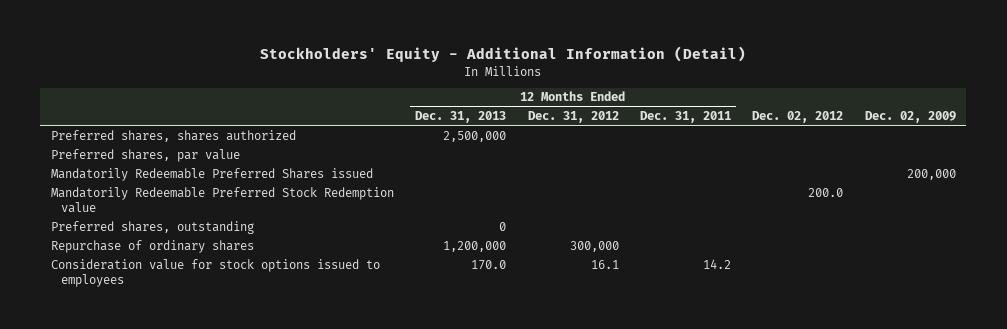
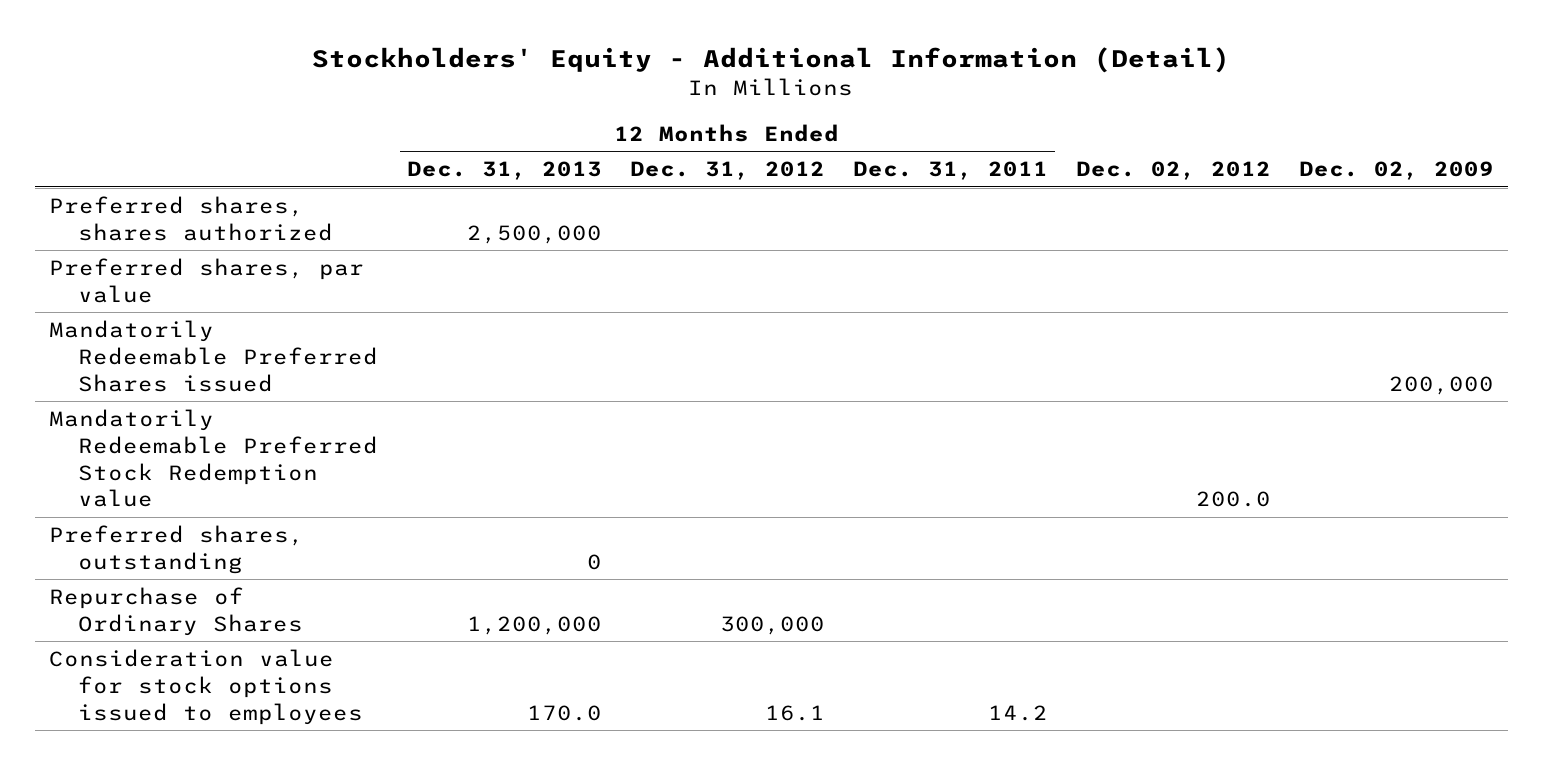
- Repurchase of ordinary shares | 1,200,000 | 300,000 | | |
+ Repurchase of Ordinary Shares | 1,200,000 | 300,000 | | |

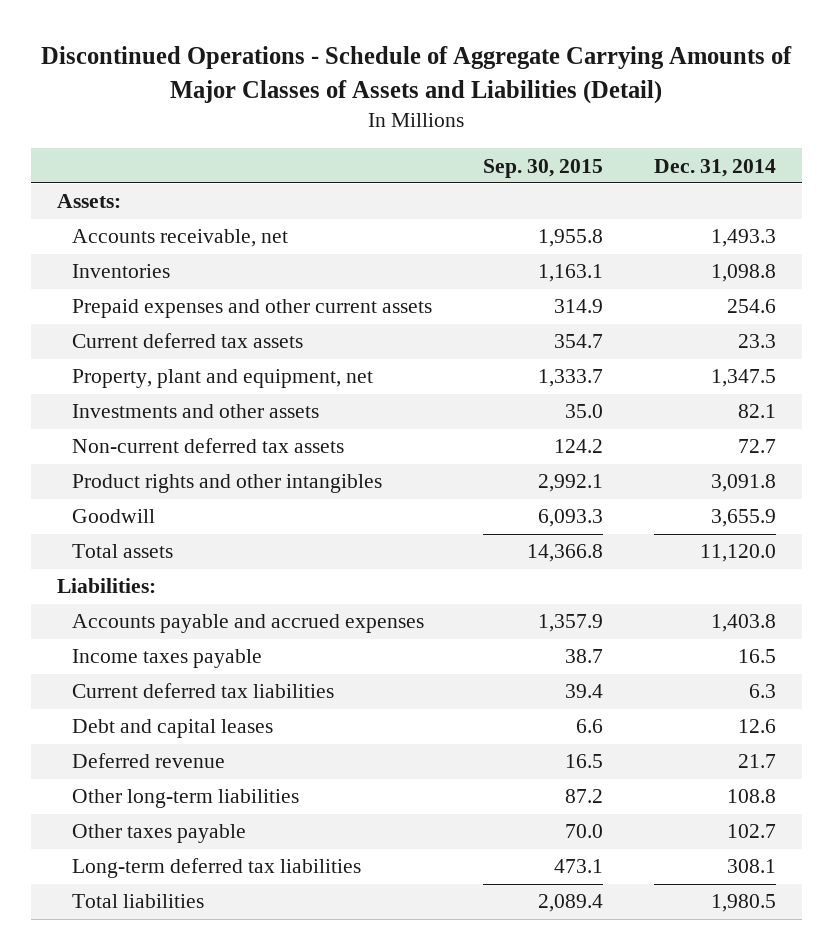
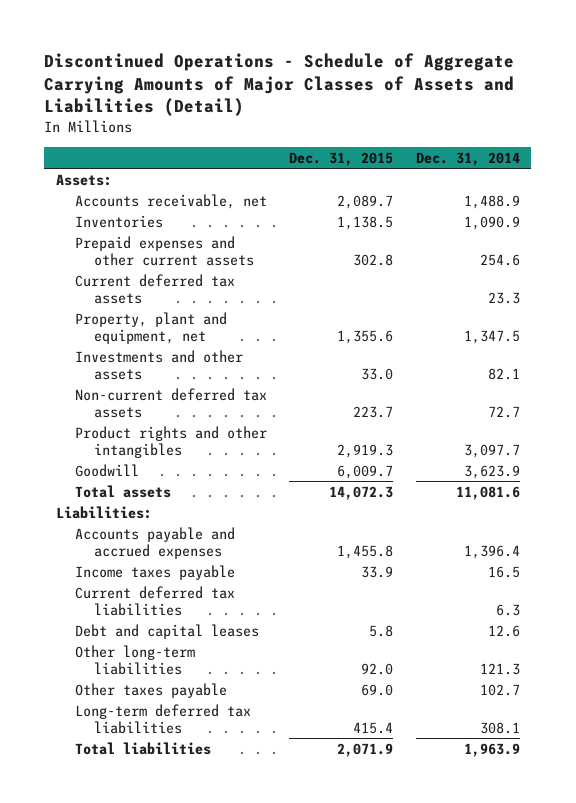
- | Sep. 30, 2015 | Dec. 31, 2014
+ | Dec. 31, 2015 | Dec. 31, 2014
- Accounts receivable, net | 1,955.8 | 1,493.3
- Inventories | 1,163.1 | 1,098.8
+ Accounts receivable, net | 2,089.7 | 1,488.9
+ Inventories | 1,138.5 | 1,090.9
- Product rights and other intangibles | 2,992.1 | 3,091.8
- Goodwill | 6,093.3 | 3,655.9
- Total assets | 14,366.8 | 11,120.0
+ Product rights and other intangibles | 2,919.3 | 3,097.7
+ Goodwill | 6,009.7 | 3,623.9
+ Total assets | 14,072.3 | 11,081.6
- Accounts payable and accrued expenses | 1,357.9 | 1,403.8
+ Accounts payable and accrued expenses | 1,455.8 | 1,396.4
- Deferred revenue | 16.5 | 21.7
- Other long-term liabilities | 87.2 | 108.8
+ Other long-term liabilities | 92.0 | 121.3
- Total liabilities | 2,089.4 | 1,980.5
+ Total liabilities | 2,071.9 | 1,963.9

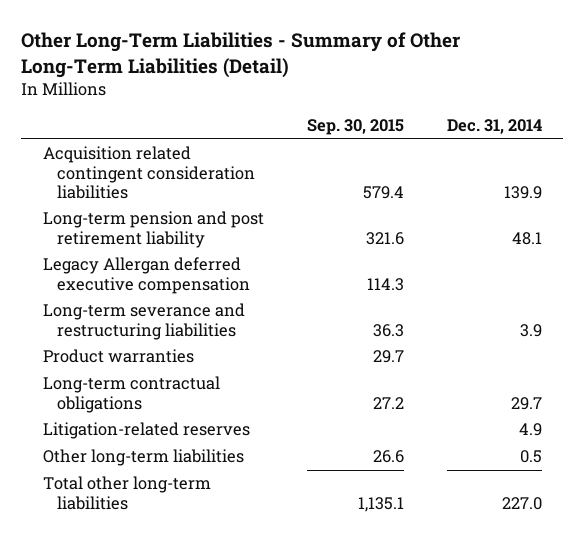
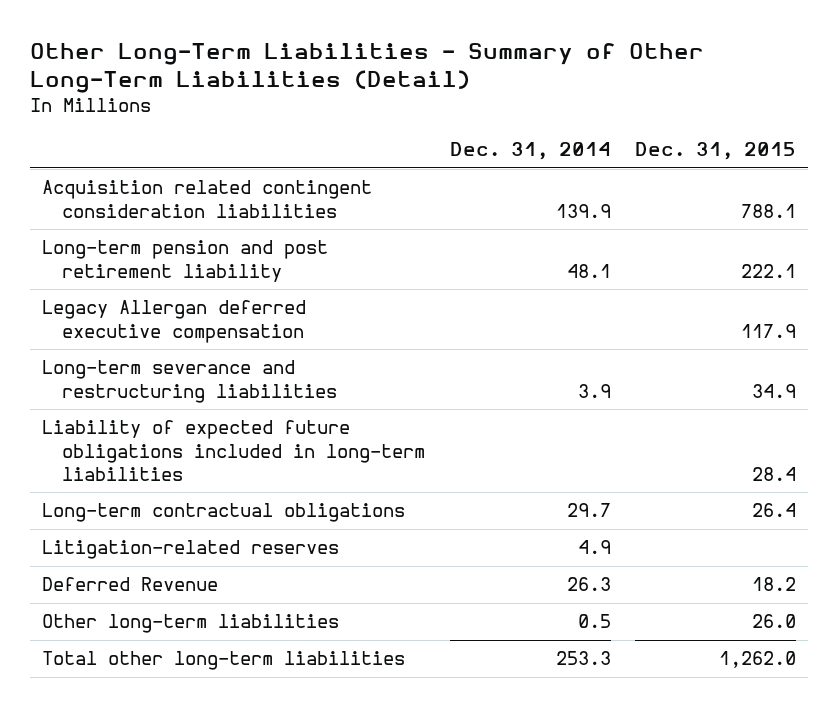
- | Sep. 30, 2015 | Dec. 31, 2014
+ | Dec. 31, 2014 | Dec. 31, 2015
- Product warranties | 29.7 |
+ Liability of expected future obligations included in long-term liabilities | | 28.4
+ Deferred Revenue | 26.3 | 18.2
- Total other long-term liabilities | 1,135.1 | 227.0
+ Total other long-term liabilities | 253.3 | 1,262.0

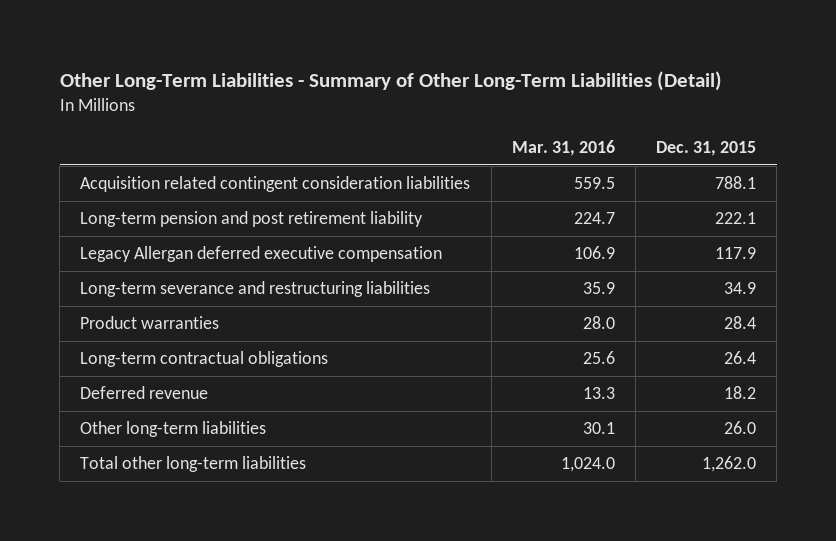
- | Dec. 31, 2014 | Dec. 31, 2015
+ | Mar. 31, 2016 | Dec. 31, 2015
- Liability of expected future obligations included in long-term liabilities | | 28.4
+ Product warranties | 28.0 | 28.4
- Litigation-related reserves | 4.9 |
- Deferred Revenue | 26.3 | 18.2
+ Deferred revenue | 13.3 | 18.2

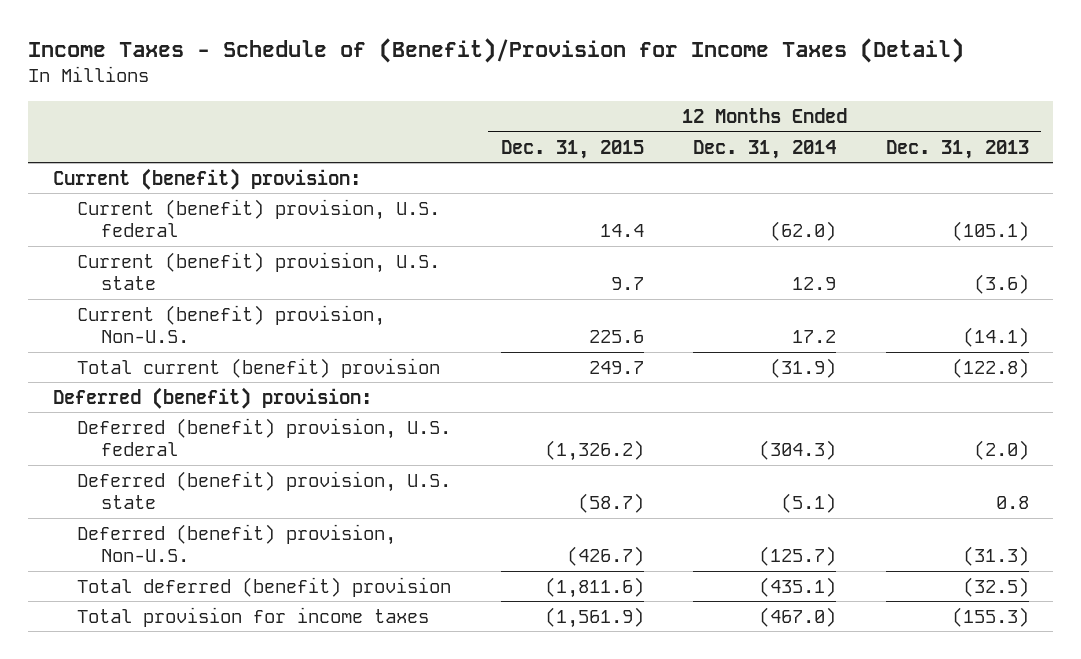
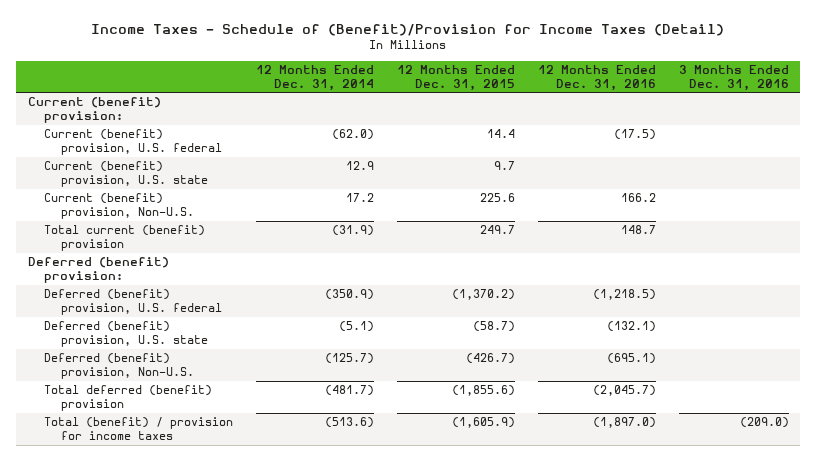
- | 12 Months Ended Dec. 31, 2015 | 12 Months Ended Dec. 31, 2014 | 12 Months Ended Dec. 31, 2013
+ | 12 Months Ended Dec. 31, 2014 | 12 Months Ended Dec. 31, 2015 | 12 Months Ended Dec. 31, 2016 | 3 Months Ended Dec. 31, 2016
- Deferred (benefit) provision, U.S. federal | (1,326.2) | (304.3) | (2.0)
+ Deferred (benefit) provision, U.S. federal | (350.9) | (1,370.2) | (1,218.5) |
- Total deferred (benefit) provision | (1,811.6) | (435.1) | (32.5)
- Total provision for income taxes | (1,561.9) | (467.0) | (155.3)
+ Total deferred (benefit) provision | (481.7) | (1,855.6) | (2,045.7) |
+ Total (benefit) / provision for income taxes | (513.6) | (1,605.9) | (1,897.0) | (209.0)

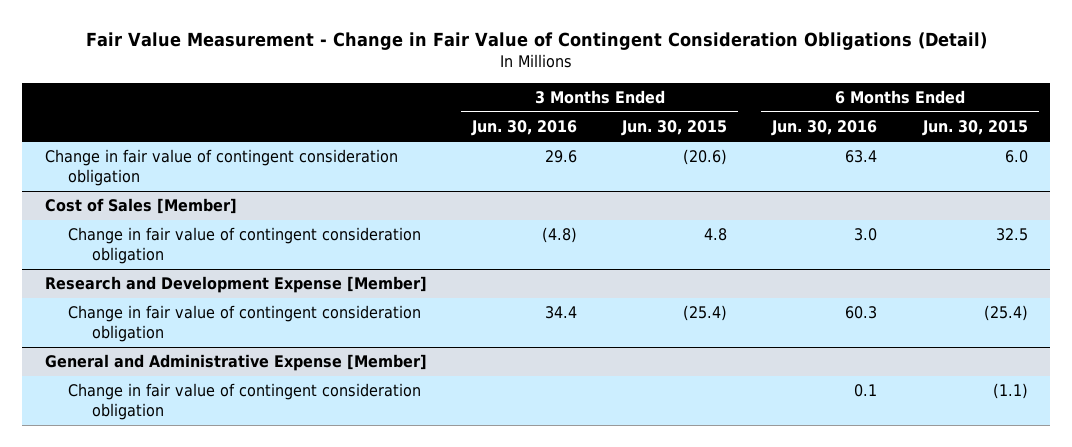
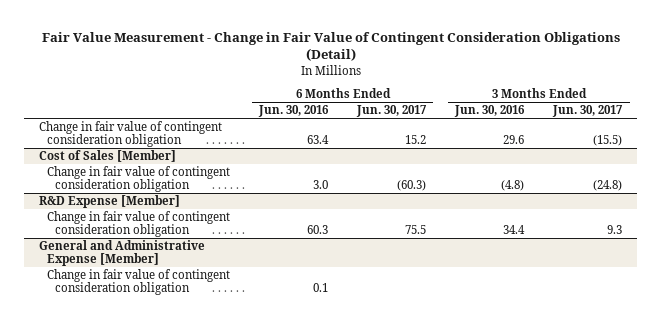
- | 3 Months Ended Jun. 30, 2016 | 3 Months Ended Jun. 30, 2015 | 6 Months Ended Jun. 30, 2016 | 6 Months Ended Jun. 30, 2015
+ | 6 Months Ended Jun. 30, 2016 | 6 Months Ended Jun. 30, 2017 | 3 Months Ended Jun. 30, 2016 | 3 Months Ended Jun. 30, 2017
- Research and Development Expense [Member]
+ R&D Expense [Member]

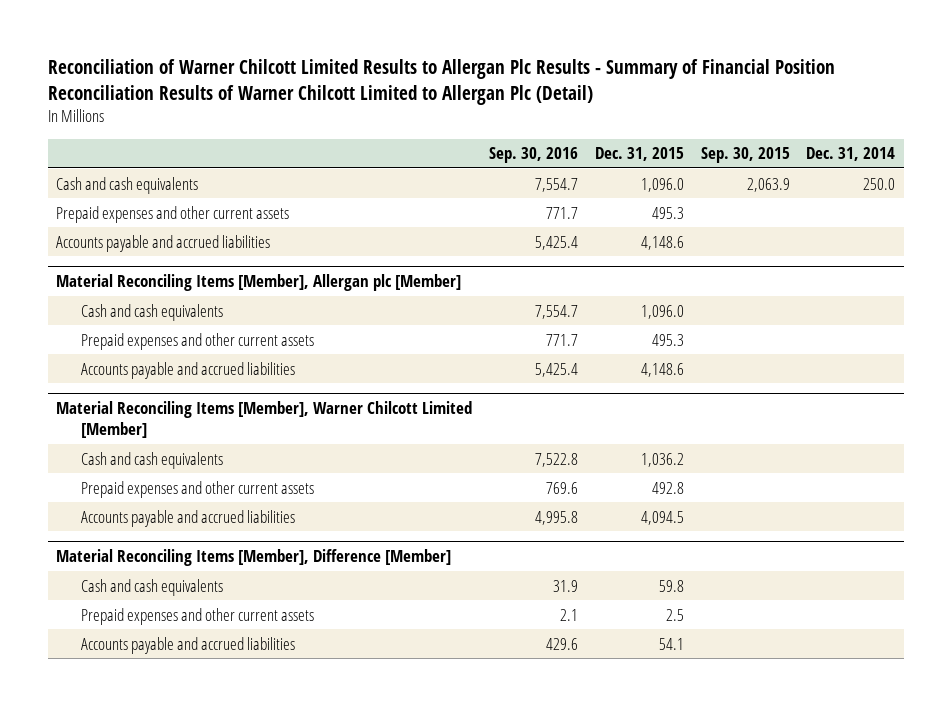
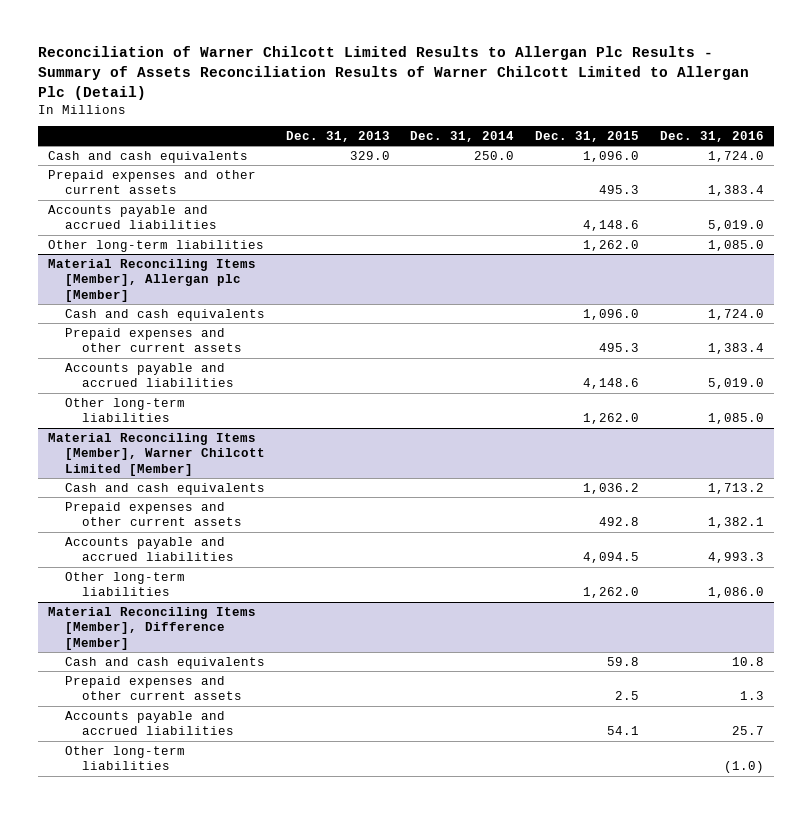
- Reconciliation of Warner Chilcott Limited Results to Allergan Plc Results - Summary of Financial Position Reconciliation Results of Warner Chilcott Limited to Allergan Plc (Detail)
+ Reconciliation of Warner Chilcott Limited Results to Allergan Plc Results - Summary of Assets Reconciliation Results of Warner Chilcott Limited to Allergan Plc (Detail)
- | Sep. 30, 2016 | Dec. 31, 2015 | Sep. 30, 2015 | Dec. 31, 2014
+ | Dec. 31, 2013 | Dec. 31, 2014 | Dec. 31, 2015 | Dec. 31, 2016
+ Other long-term liabilities | | | 1,262.0 | 1,085.0
@ Material Reconciling Items [Member], Allergan plc [Member]
+ Other long-term liabilities | | | 1,262.0 | 1,085.0
@ Material Reconciling Items [Member], Warner Chilcott Limited [Member]
+ Other long-term liabilities | | | 1,262.0 | 1,086.0
@ Material Reconciling Items [Member], Difference [Member]
+ Other long-term liabilities | | | | (1.0)

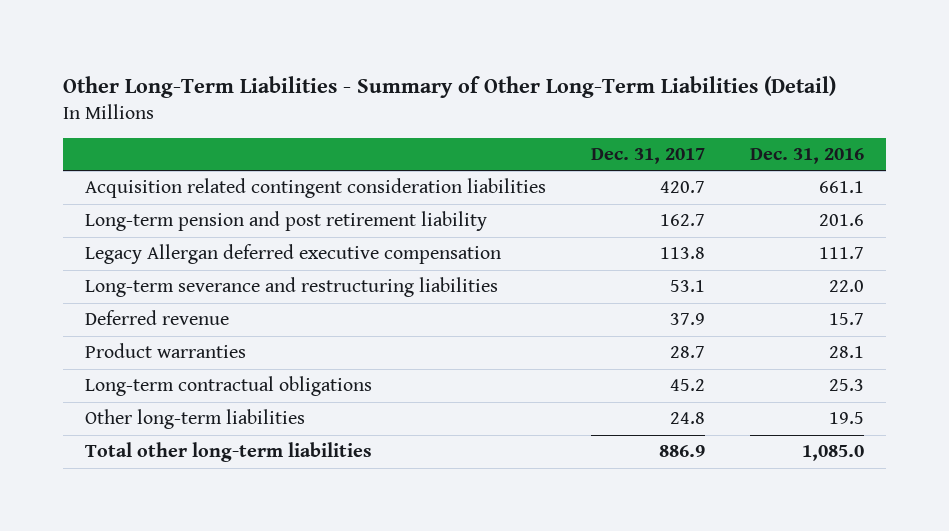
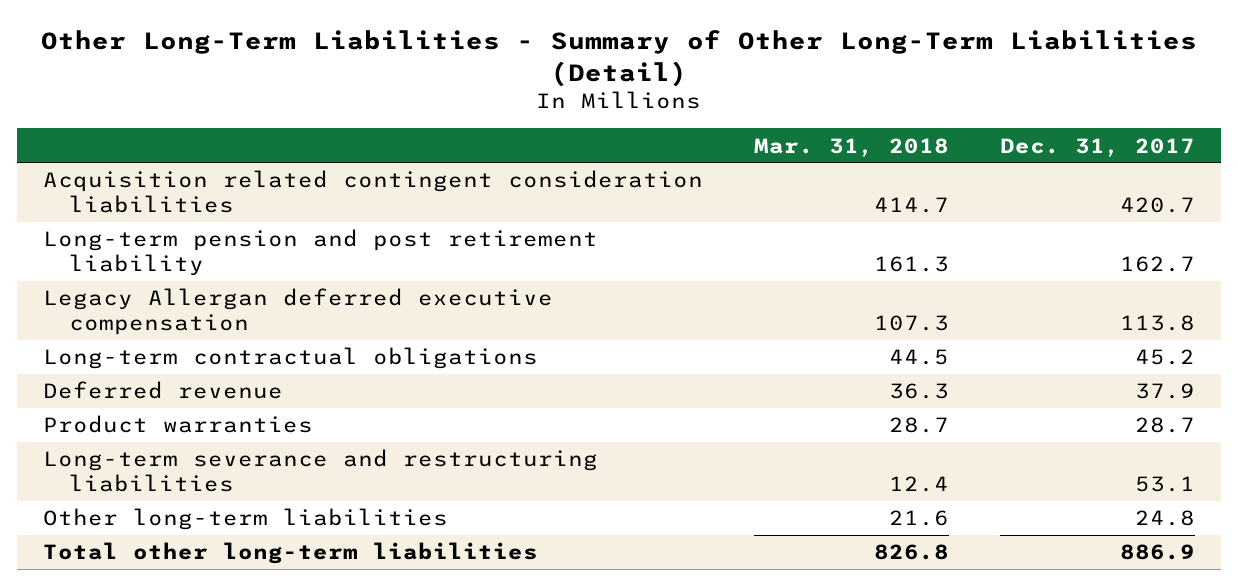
- | Dec. 31, 2017 | Dec. 31, 2016
+ | Mar. 31, 2018 | Dec. 31, 2017
moved up: Long-term contractual obligations | 44.5 | 45.2
moved down: Long-term severance and restructuring liabilities | 12.4 | 53.1

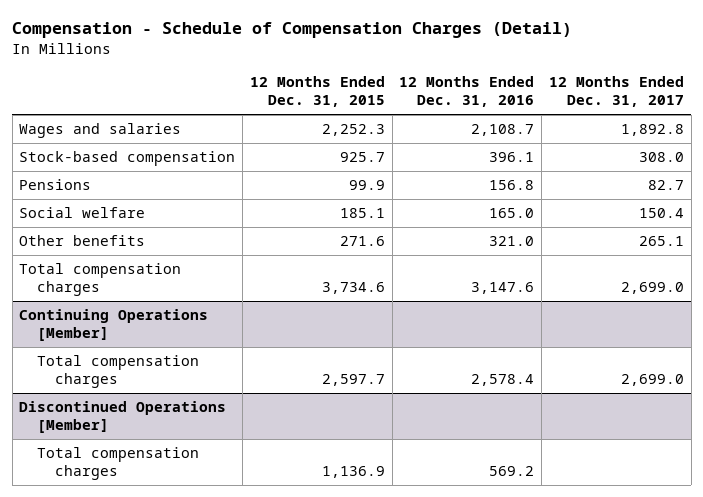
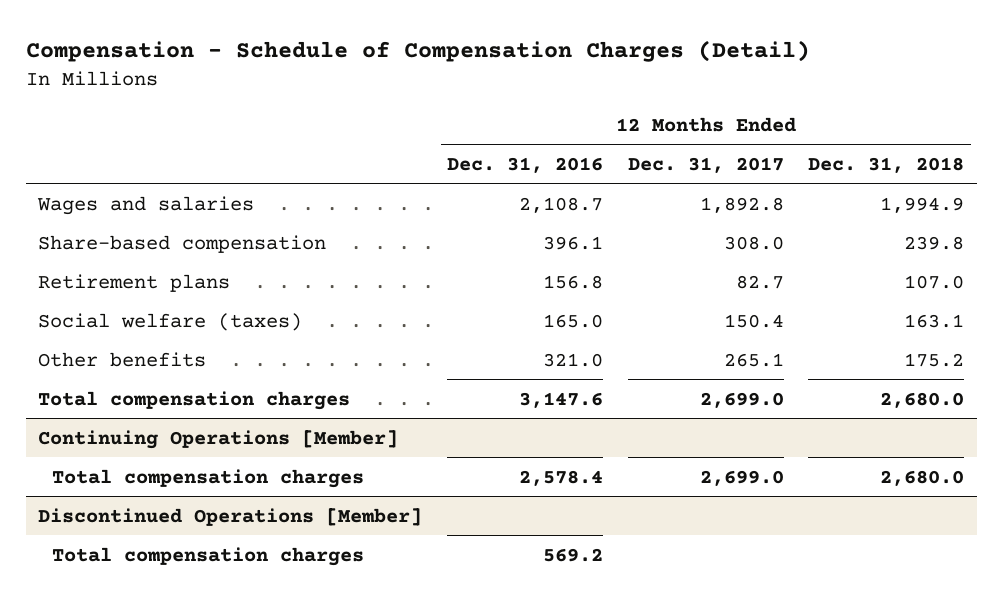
- | 12 Months Ended Dec. 31, 2015 | 12 Months Ended Dec. 31, 2016 | 12 Months Ended Dec. 31, 2017
+ | 12 Months Ended Dec. 31, 2016 | 12 Months Ended Dec. 31, 2017 | 12 Months Ended Dec. 31, 2018
- Stock-based compensation | 925.7 | 396.1 | 308.0
- Pensions | 99.9 | 156.8 | 82.7
- Social welfare | 185.1 | 165.0 | 150.4
+ Share-based compensation | 396.1 | 308.0 | 239.8
+ Retirement plans | 156.8 | 82.7 | 107.0
+ Social welfare (taxes) | 165.0 | 150.4 | 163.1

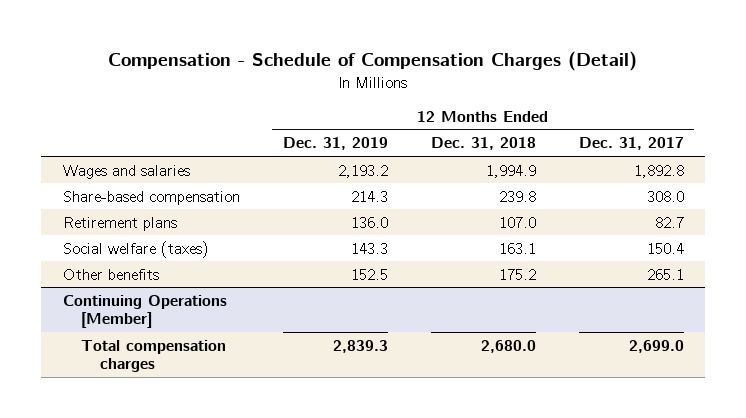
- | 12 Months Ended Dec. 31, 2016 | 12 Months Ended Dec. 31, 2017 | 12 Months Ended Dec. 31, 2018
+ | 12 Months Ended Dec. 31, 2019 | 12 Months Ended Dec. 31, 2018 | 12 Months Ended Dec. 31, 2017
- Total compensation charges | 3,147.6 | 2,699.0 | 2,680.0
- Discontinued Operations [Member]
- Total compensation charges | 569.2 | |

